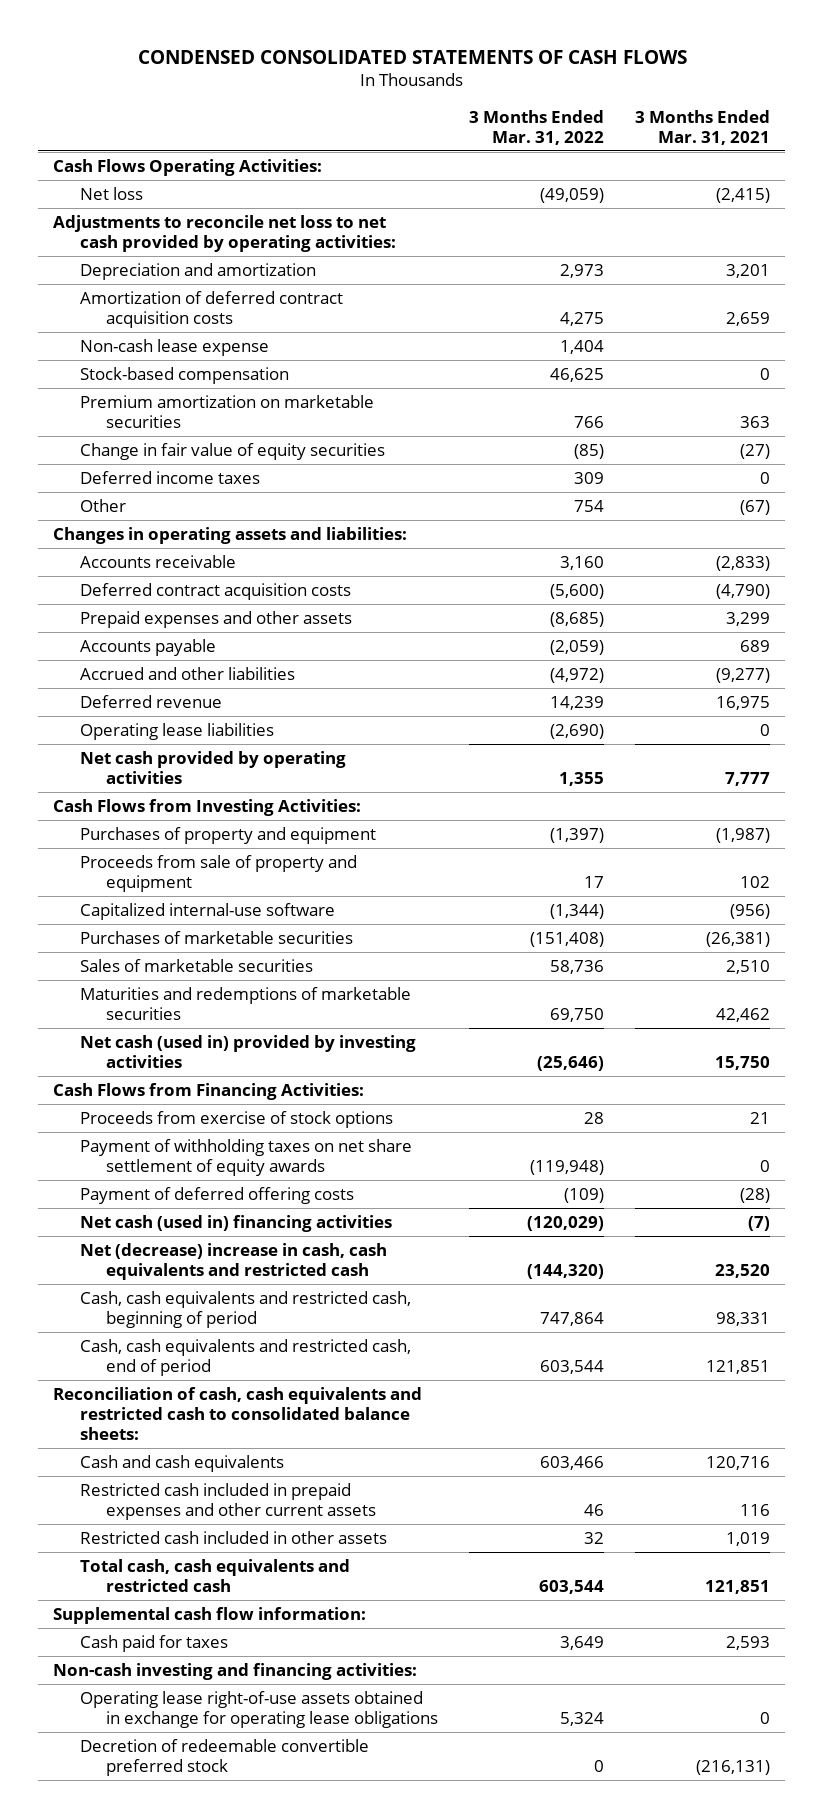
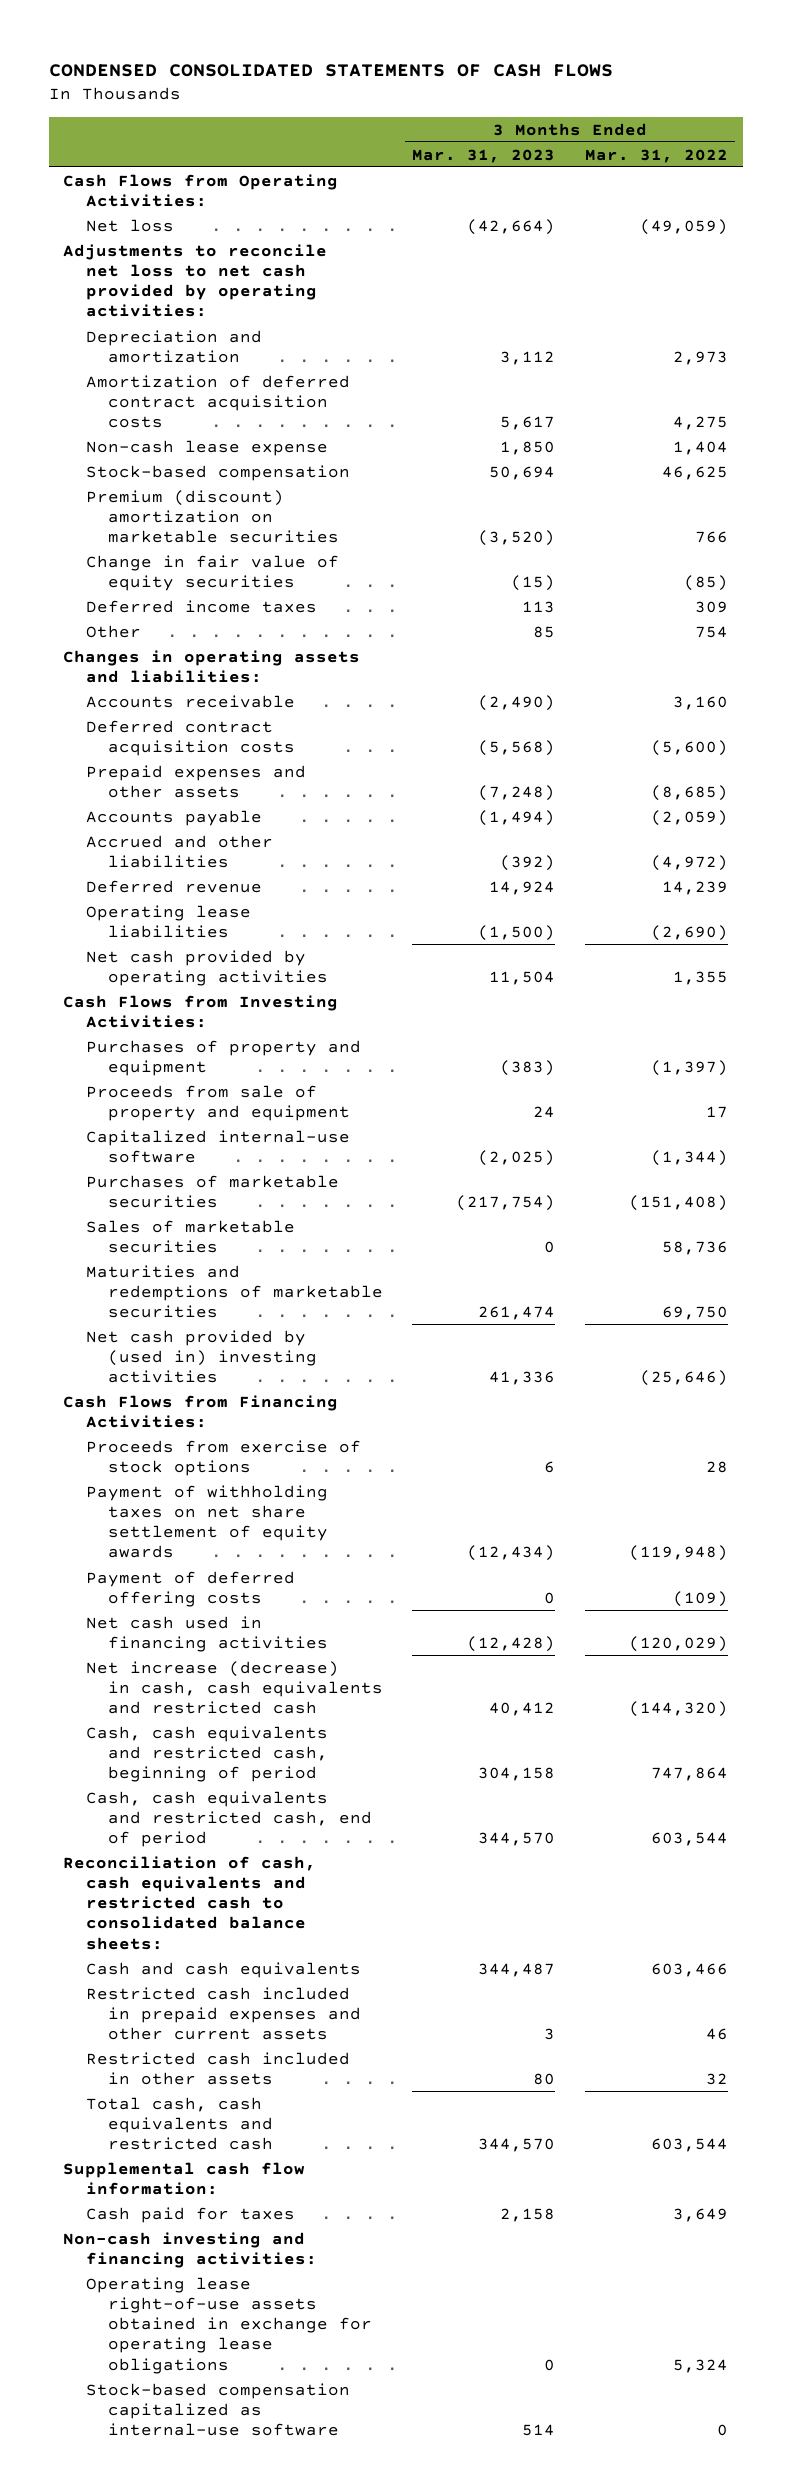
- | 3 Months Ended Mar. 31, 2022 | 3 Months Ended Mar. 31, 2021
+ | 3 Months Ended Mar. 31, 2023 | 3 Months Ended Mar. 31, 2022
- Cash Flows Operating Activities:
+ Cash Flows from Operating Activities:
- Premium amortization on marketable securities | 766 | 363
+ Premium (discount) amortization on marketable securities | (3,520) | 766
- Net cash (used in) provided by investing activities | (25,646) | 15,750
+ Net cash provided by (used in) investing activities | 41,336 | (25,646)
- Net cash (used in) financing activities | (120,029) | (7)
- Net (decrease) increase in cash, cash equivalents and restricted cash | (144,320) | 23,520
+ Net cash used in financing activities | (12,428) | (120,029)
+ Net increase (decrease) in cash, cash equivalents and restricted cash | 40,412 | (144,320)
- Decretion of redeemable convertible preferred stock | 0 | (216,131)
+ Stock-based compensation capitalized as internal-use software | 514 | 0

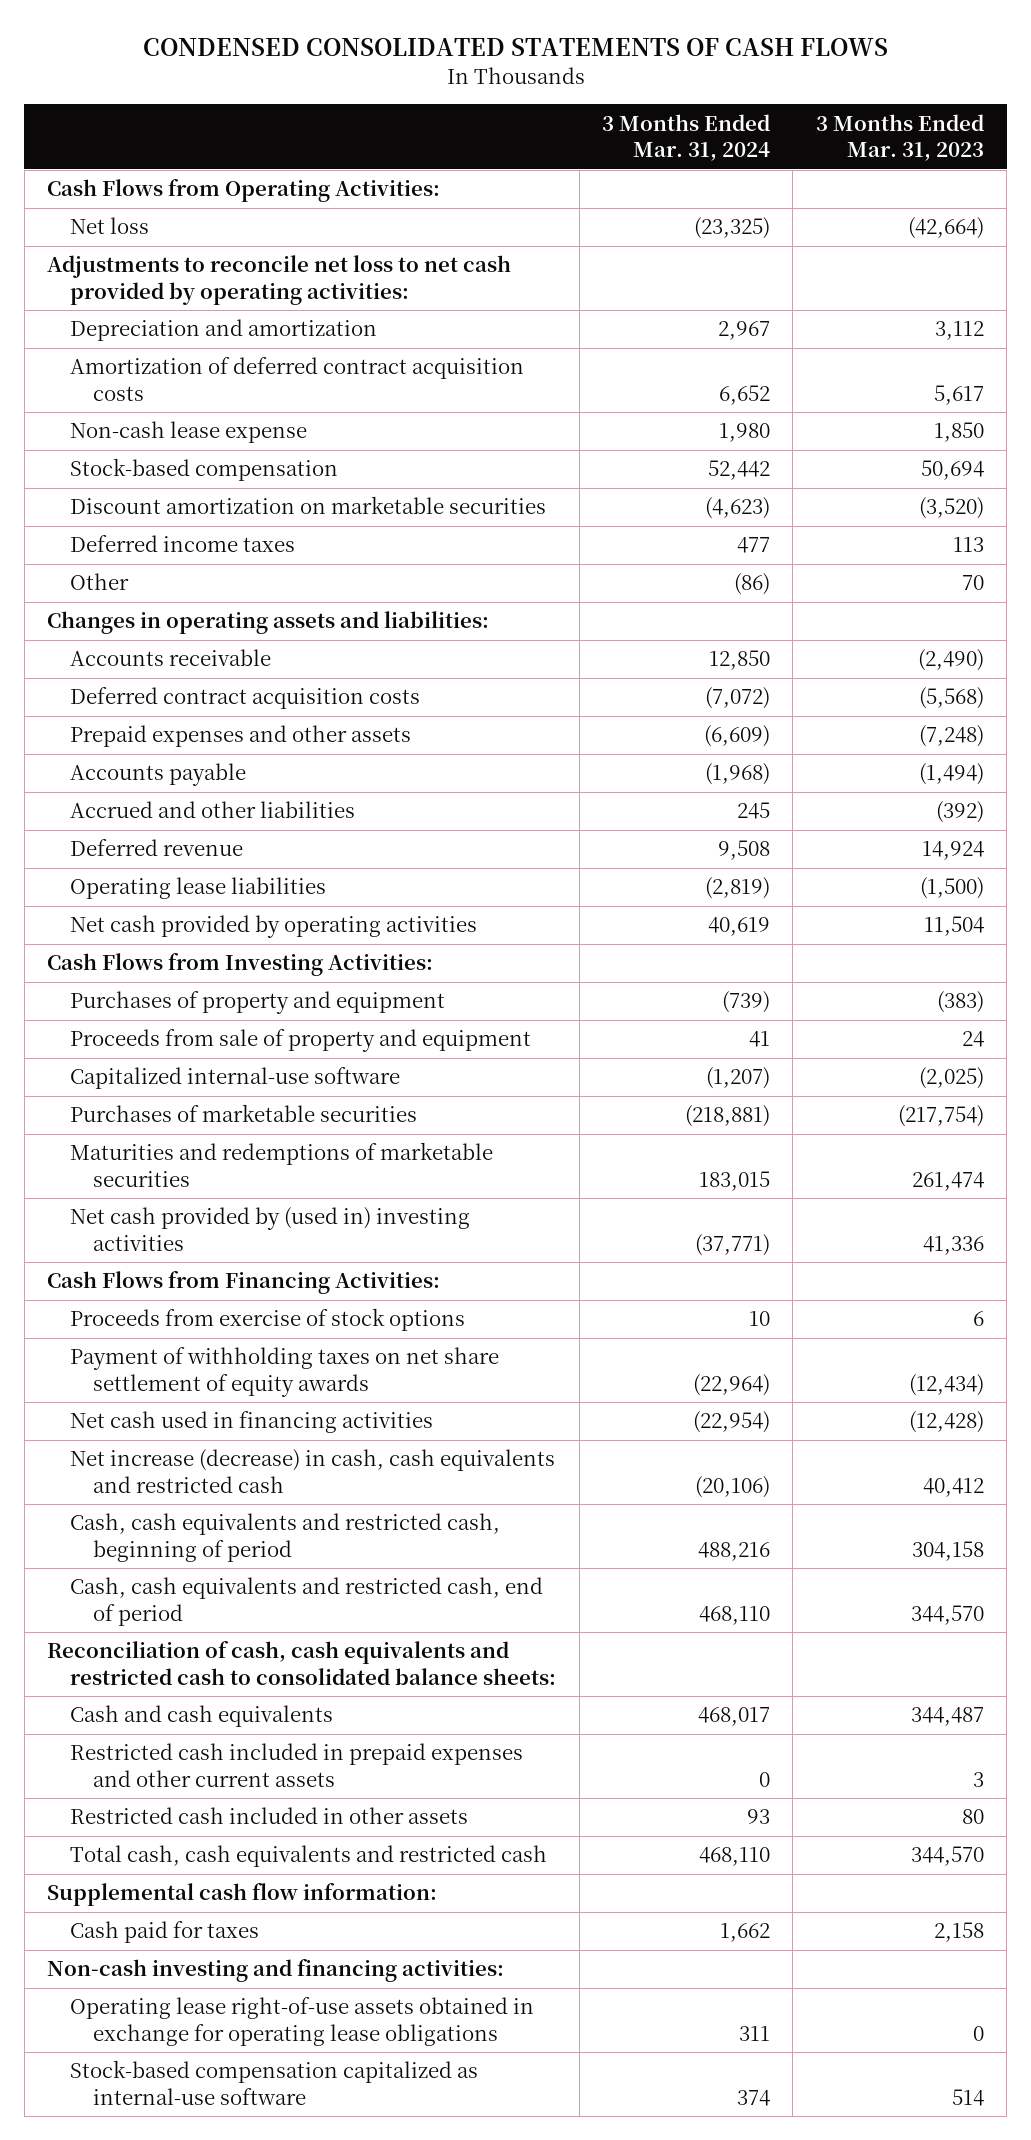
- | 3 Months Ended Mar. 31, 2023 | 3 Months Ended Mar. 31, 2022
+ | 3 Months Ended Mar. 31, 2024 | 3 Months Ended Mar. 31, 2023
- Premium (discount) amortization on marketable securities | (3,520) | 766
- Change in fair value of equity securities | (15) | (85)
+ Discount amortization on marketable securities | (4,623) | (3,520)
- Other | 85 | 754
+ Other | (86) | 70
- Sales of marketable securities | 0 | 58,736
- Payment of deferred offering costs | 0 | (109)

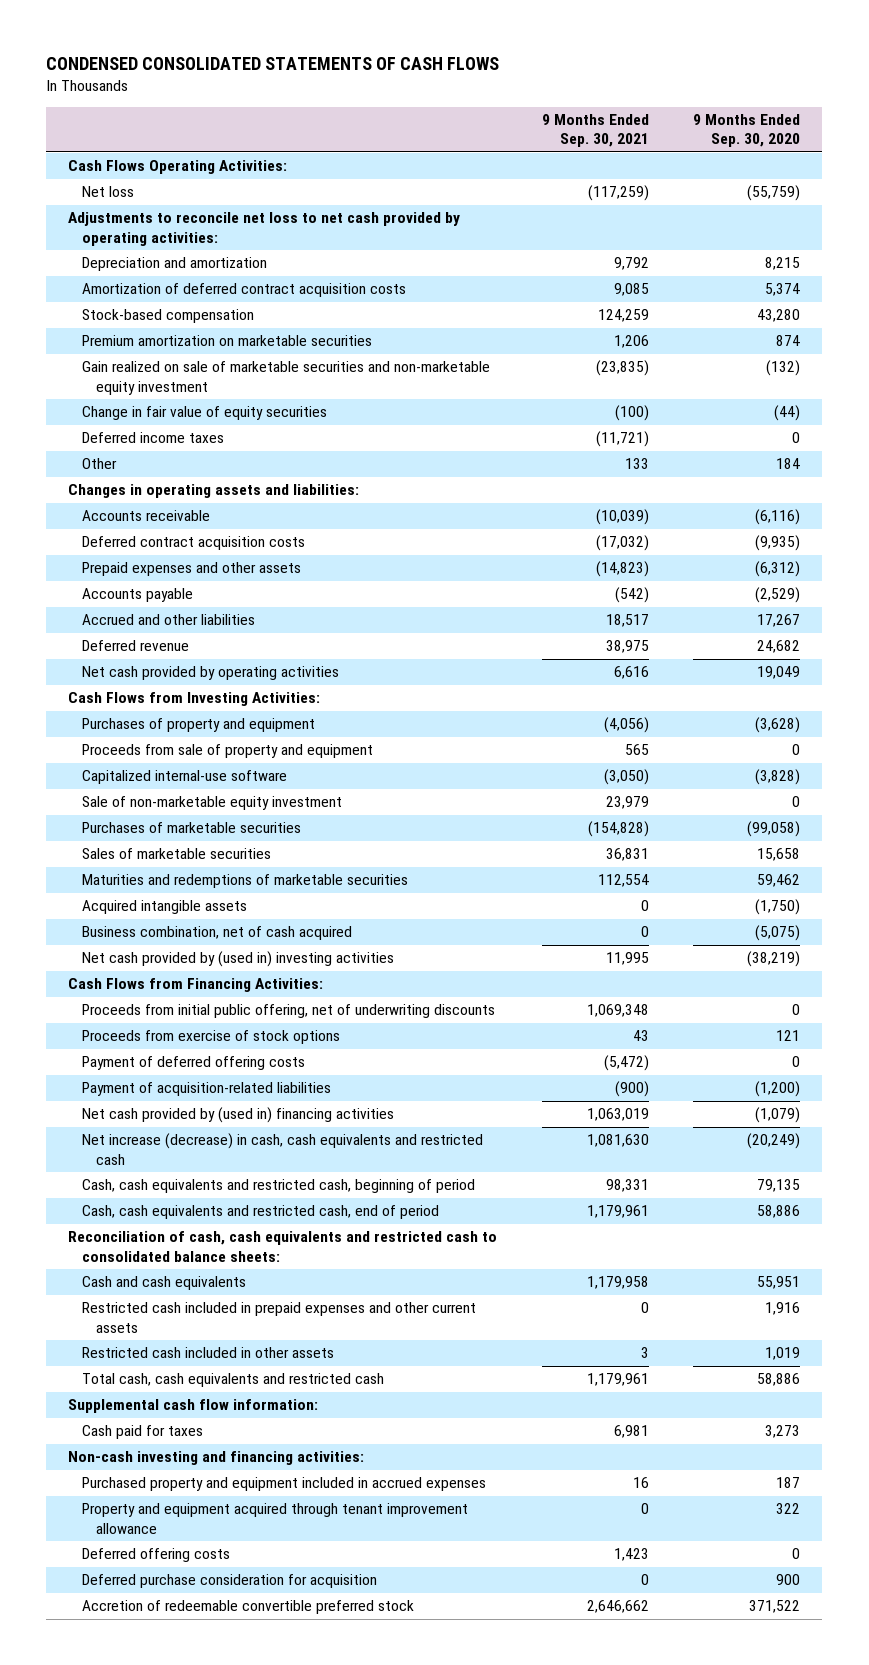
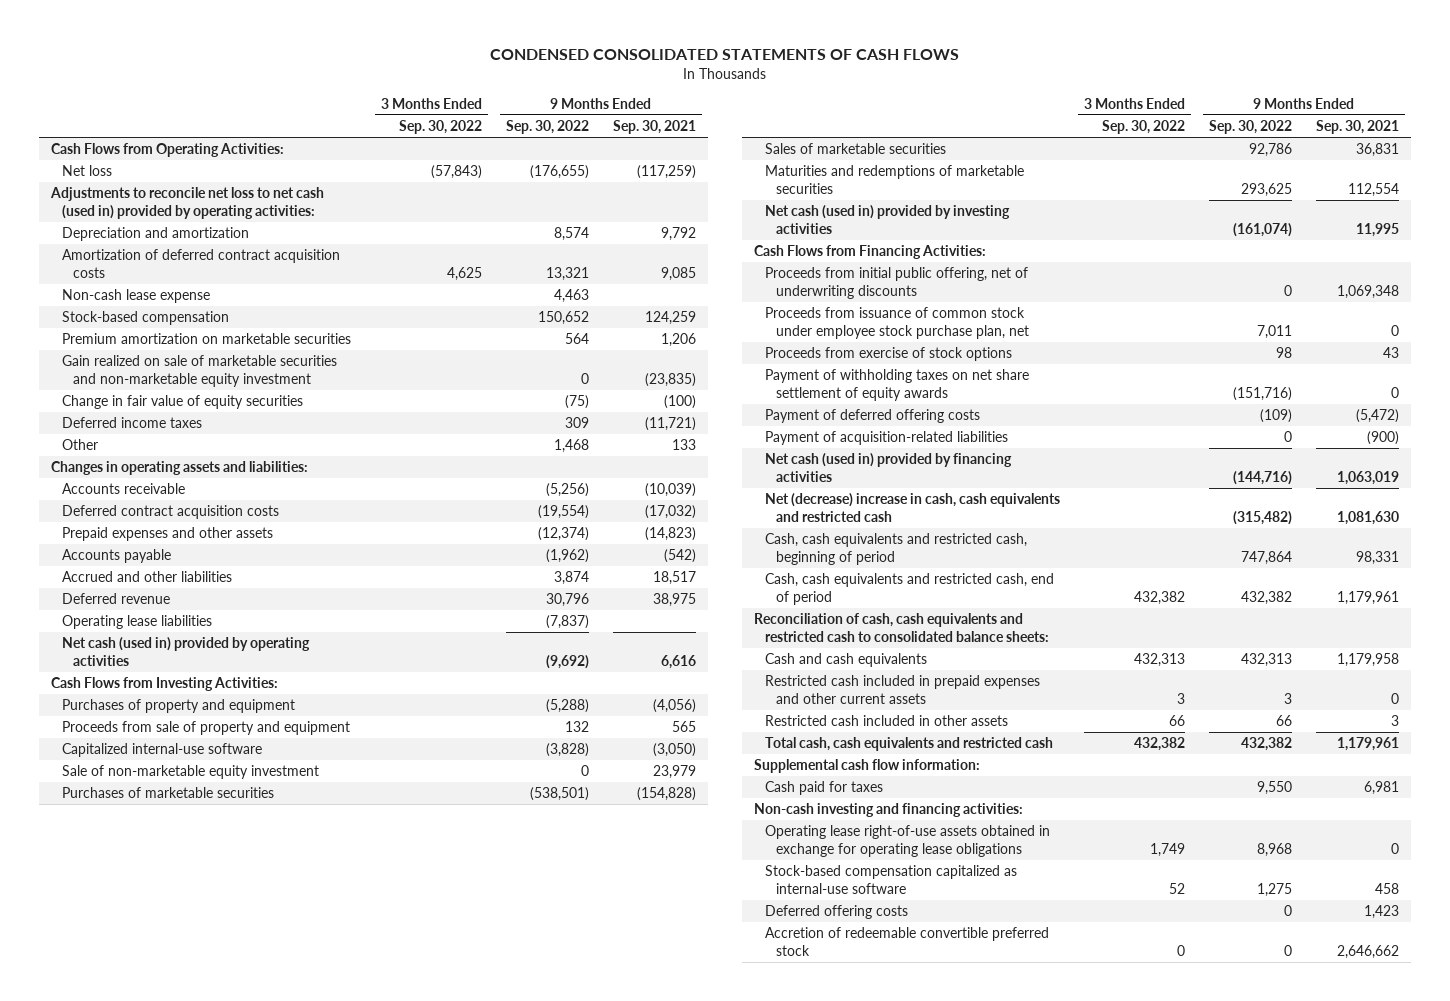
- | 9 Months Ended Sep. 30, 2021 | 9 Months Ended Sep. 30, 2020
+ | 3 Months Ended Sep. 30, 2022 | 9 Months Ended Sep. 30, 2022 | 9 Months Ended Sep. 30, 2021
- Cash Flows Operating Activities:
+ Cash Flows from Operating Activities:
- Adjustments to reconcile net loss to net cash provided by operating activities:
+ Adjustments to reconcile net loss to net cash (used in) provided by operating activities:
+ Non-cash lease expense | | 4,463 |
- Net cash provided by operating activities | 6,616 | 19,049
+ Operating lease liabilities | | (7,837) |
+ Net cash (used in) provided by operating activities | | (9,692) | 6,616
- Acquired intangible assets | 0 | (1,750)
- Business combination, net of cash acquired | 0 | (5,075)
- Net cash provided by (used in) investing activities | 11,995 | (38,219)
+ Net cash (used in) provided by investing activities | | (161,074) | 11,995
+ Proceeds from issuance of common stock under employee stock purchase plan, net | | 7,011 | 0
+ Payment of withholding taxes on net share settlement of equity awards | | (151,716) | 0
- Net cash provided by (used in) financing activities | 1,063,019 | (1,079)
- Net increase (decrease) in cash, cash equivalents and restricted cash | 1,081,630 | (20,249)
+ Net cash (used in) provided by financing activities | | (144,716) | 1,063,019
+ Net (decrease) increase in cash, cash equivalents and restricted cash | | (315,482) | 1,081,630
- Purchased property and equipment included in accrued expenses | 16 | 187
- Property and equipment acquired through tenant improvement allowance | 0 | 322
+ Operating lease right-of-use assets obtained in exchange for operating lease obligations | 1,749 | 8,968 | 0
+ Stock-based compensation capitalized as internal-use software | 52 | 1,275 | 458
- Deferred purchase consideration for acquisition | 0 | 900

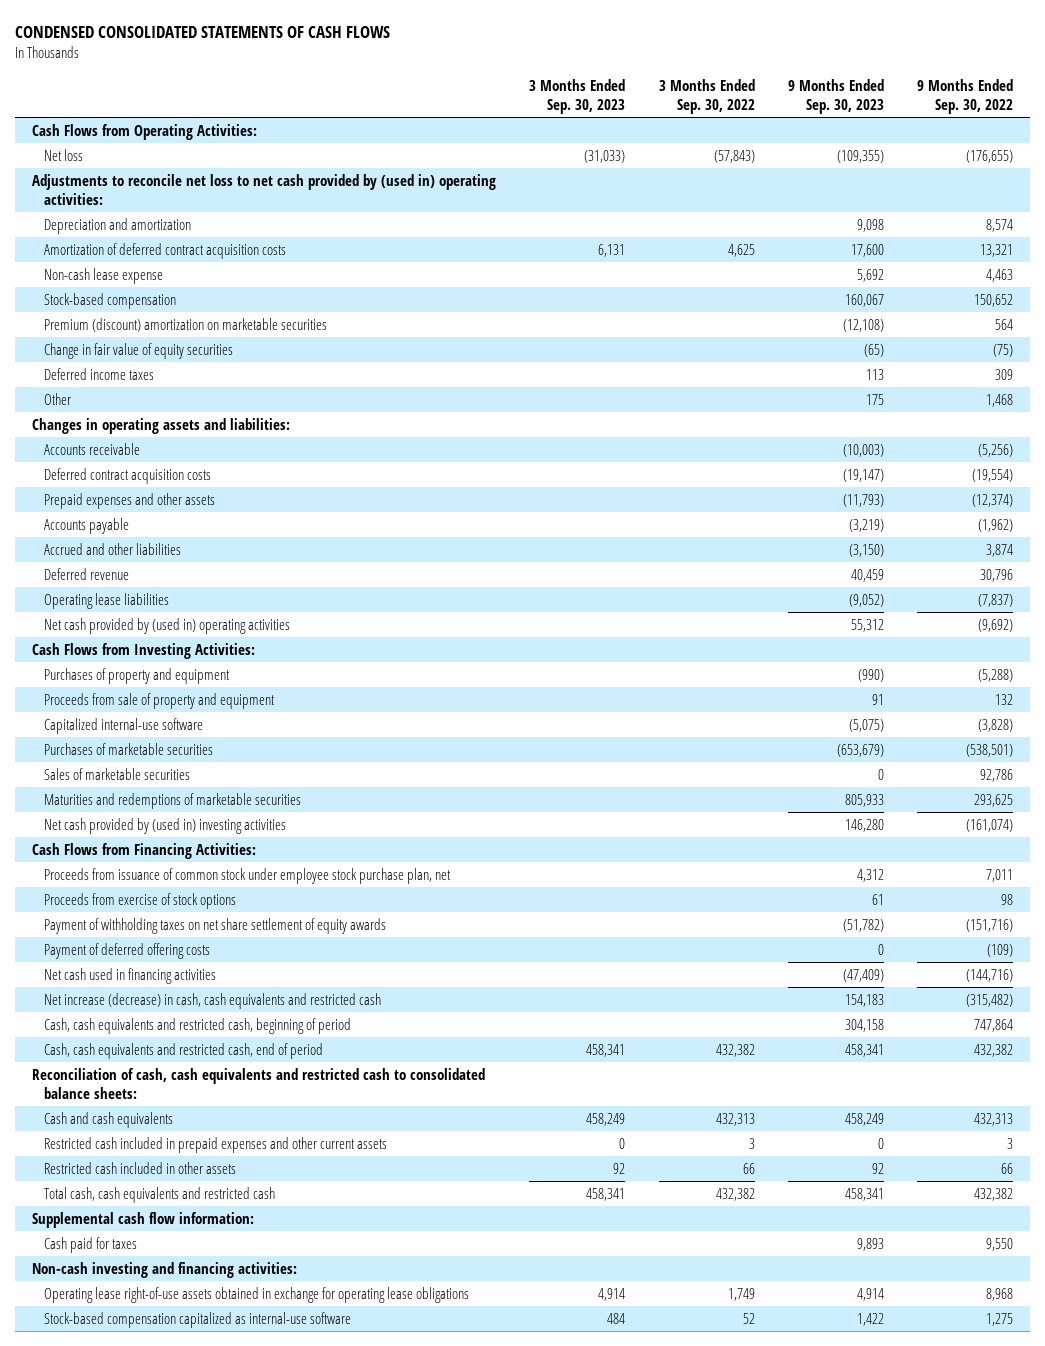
- | 3 Months Ended Sep. 30, 2022 | 9 Months Ended Sep. 30, 2022 | 9 Months Ended Sep. 30, 2021
+ | 3 Months Ended Sep. 30, 2023 | 3 Months Ended Sep. 30, 2022 | 9 Months Ended Sep. 30, 2023 | 9 Months Ended Sep. 30, 2022
- Adjustments to reconcile net loss to net cash (used in) provided by operating activities:
+ Adjustments to reconcile net loss to net cash provided by (used in) operating activities:
- Premium amortization on marketable securities | | 564 | 1,206
- Gain realized on sale of marketable securities and non-marketable equity investment | | 0 | (23,835)
+ Premium (discount) amortization on marketable securities | | | (12,108) | 564
- Net cash (used in) provided by operating activities | | (9,692) | 6,616
+ Net cash provided by (used in) operating activities | | | 55,312 | (9,692)
- Sale of non-marketable equity investment | | 0 | 23,979
- Net cash (used in) provided by investing activities | | (161,074) | 11,995
+ Net cash provided by (used in) investing activities | | | 146,280 | (161,074)
- Proceeds from initial public offering, net of underwriting discounts | | 0 | 1,069,348
- Payment of acquisition-related liabilities | | 0 | (900)
- Net cash (used in) provided by financing activities | | (144,716) | 1,063,019
- Net (decrease) increase in cash, cash equivalents and restricted cash | | (315,482) | 1,081,630
+ Net cash used in financing activities | | | (47,409) | (144,716)
+ Net increase (decrease) in cash, cash equivalents and restricted cash | | | 154,183 | (315,482)
- Deferred offering costs | | 0 | 1,423
- Accretion of redeemable convertible preferred stock | 0 | 0 | 2,646,662

